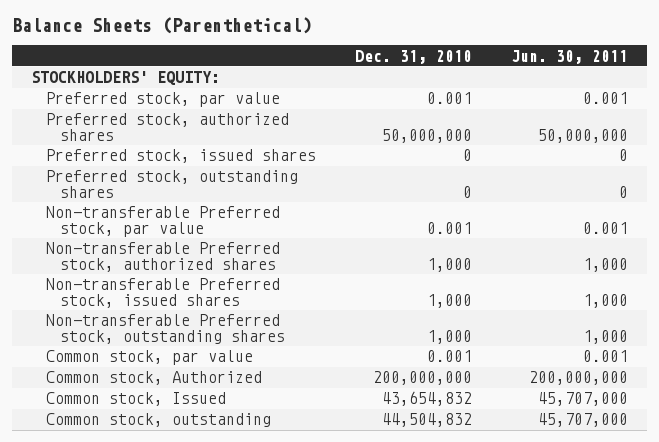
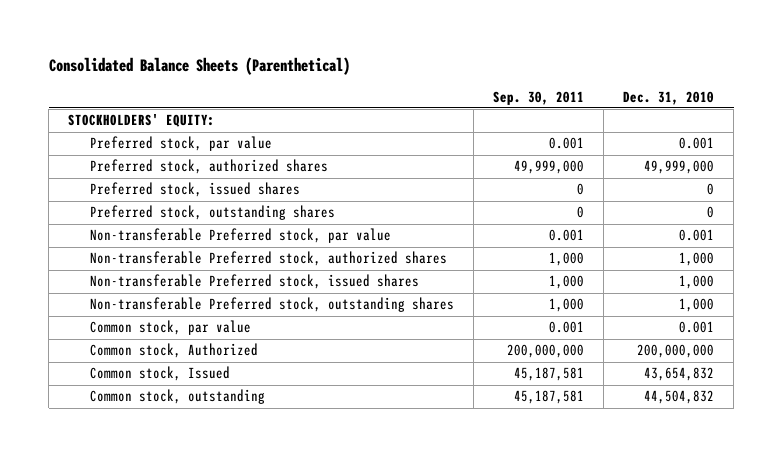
- Balance Sheets (Parenthetical)
+ Consolidated Balance Sheets (Parenthetical)
- | Dec. 31, 2010 | Jun. 30, 2011
+ | Sep. 30, 2011 | Dec. 31, 2010
- Preferred stock, authorized shares | 50,000,000 | 50,000,000
+ Preferred stock, authorized shares | 49,999,000 | 49,999,000

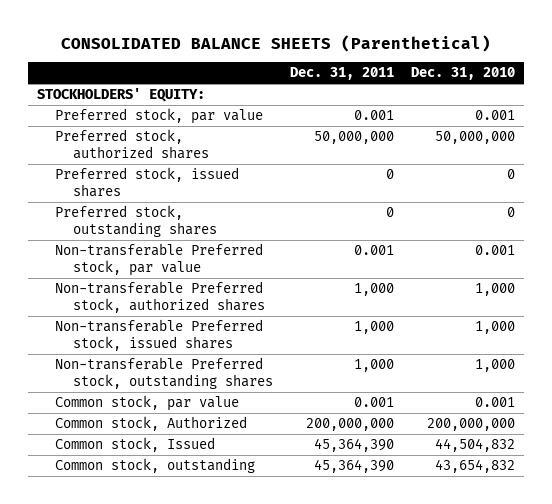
- Consolidated Balance Sheets (Parenthetical)
+ CONSOLIDATED BALANCE SHEETS (Parenthetical)
- | Sep. 30, 2011 | Dec. 31, 2010
+ | Dec. 31, 2011 | Dec. 31, 2010
- Preferred stock, authorized shares | 49,999,000 | 49,999,000
+ Preferred stock, authorized shares | 50,000,000 | 50,000,000
- Common stock, Issued | 45,187,581 | 43,654,832
- Common stock, outstanding | 45,187,581 | 44,504,832
+ Common stock, Issued | 45,364,390 | 44,504,832
+ Common stock, outstanding | 45,364,390 | 43,654,832

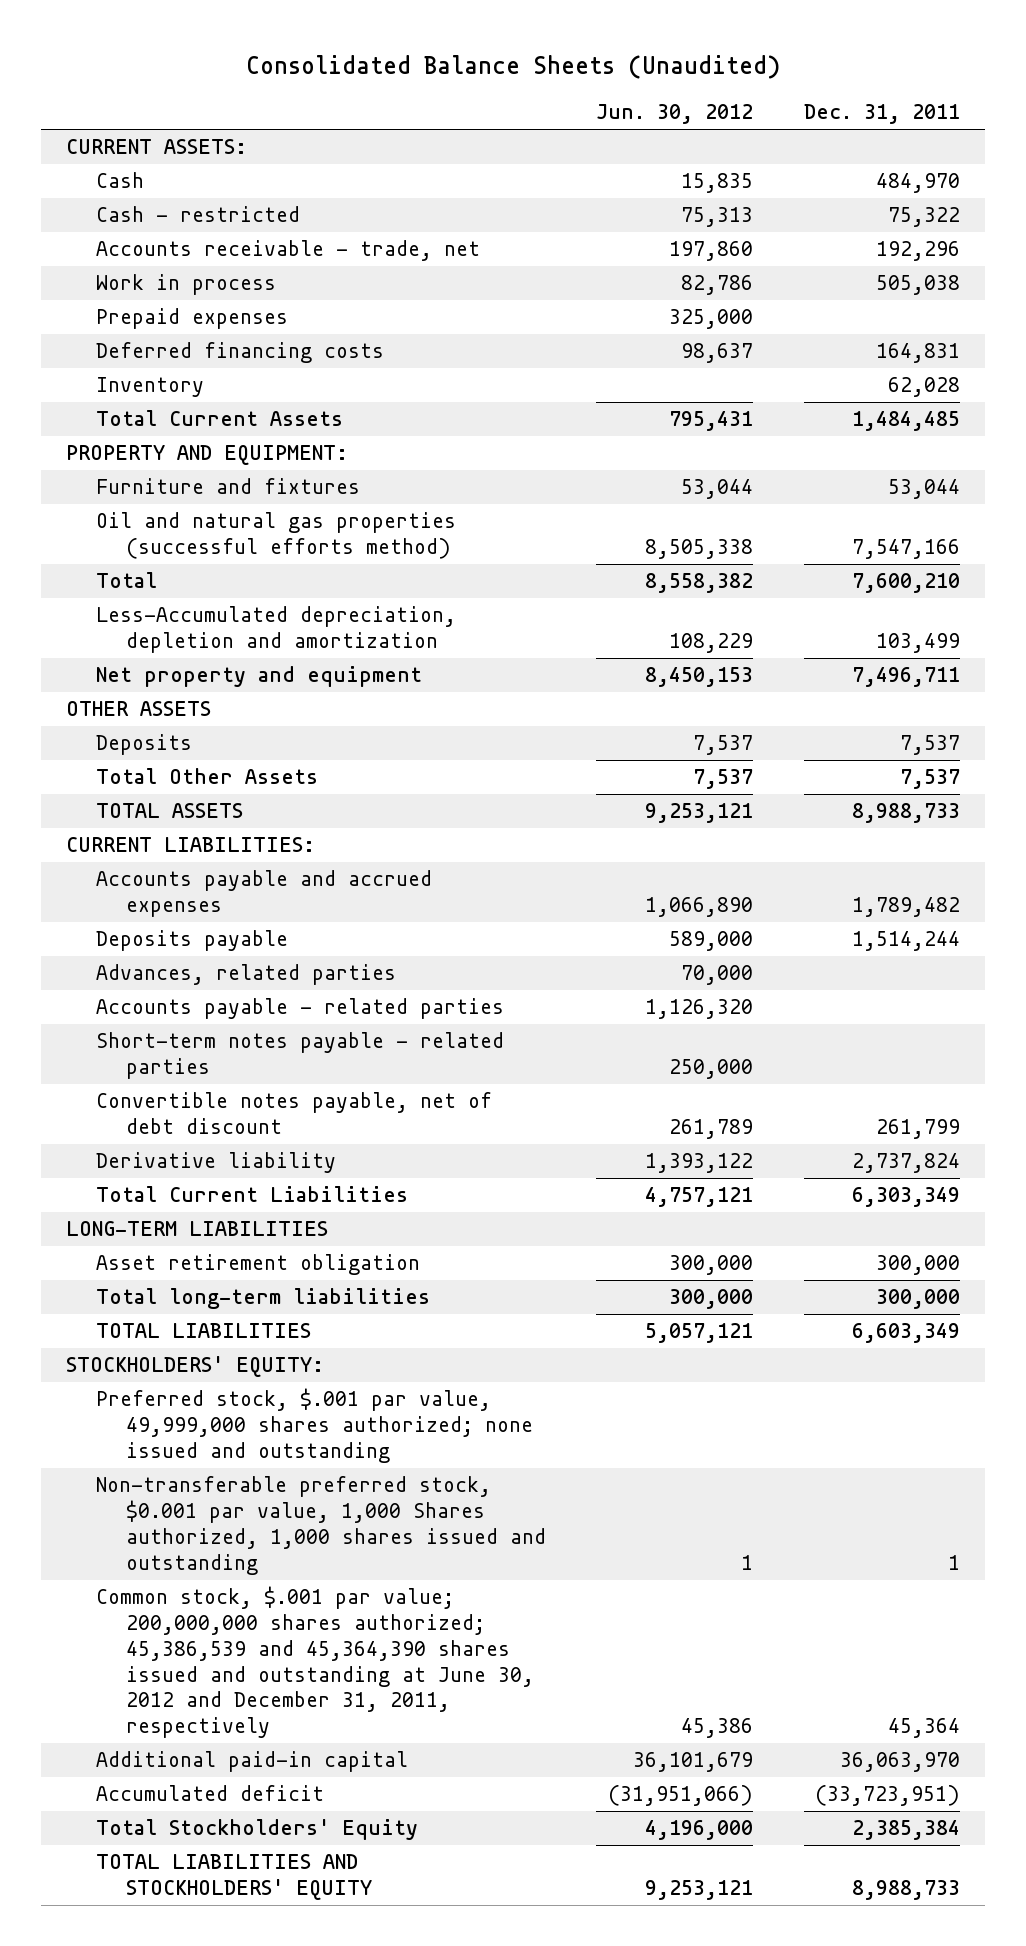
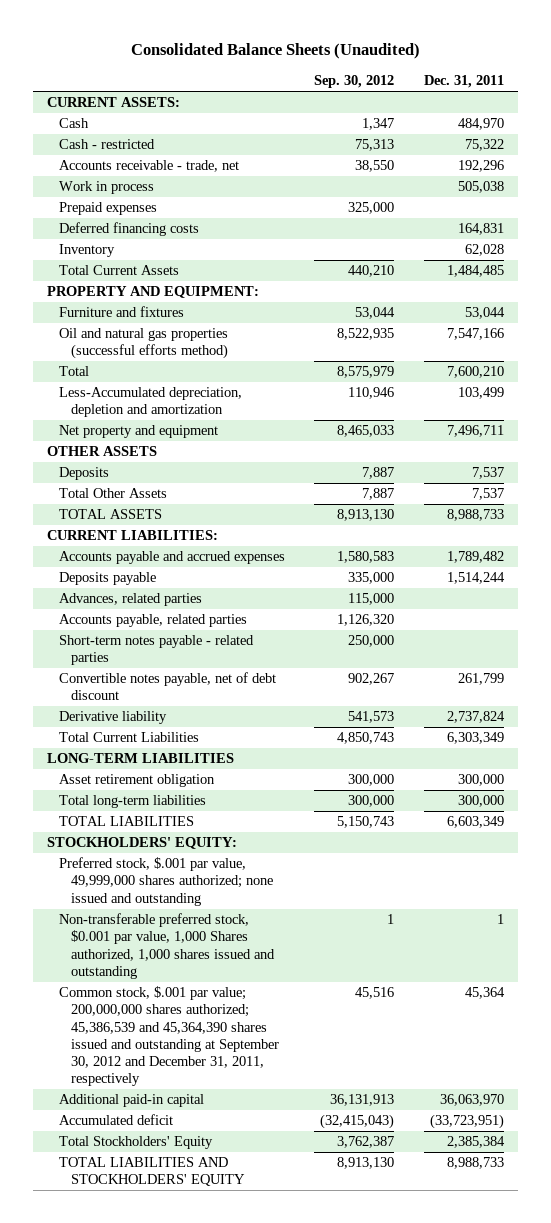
- | Jun. 30, 2012 | Dec. 31, 2011
+ | Sep. 30, 2012 | Dec. 31, 2011
- Accounts payable - related parties | 1,126,320 |
+ Accounts payable, related parties | 1,126,320 |
- Common stock, $.001 par value; 200,000,000 shares authorized; 45,386,539 and 45,364,390 shares issued and outstanding at June 30, 2012 and December 31, 2011, respectively | 45,386 | 45,364
+ Common stock, $.001 par value; 200,000,000 shares authorized; 45,386,539 and 45,364,390 shares issued and outstanding at September 30, 2012 and December 31, 2011, respectively | 45,516 | 45,364

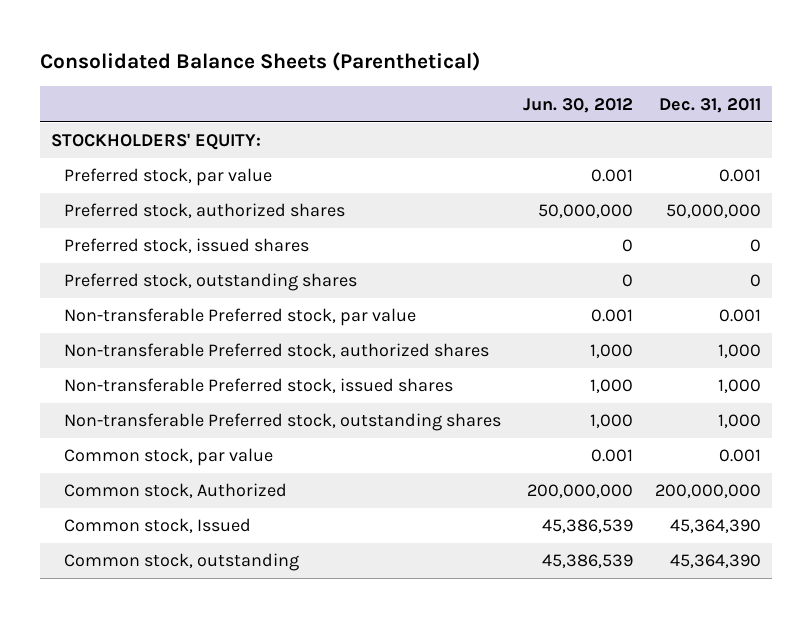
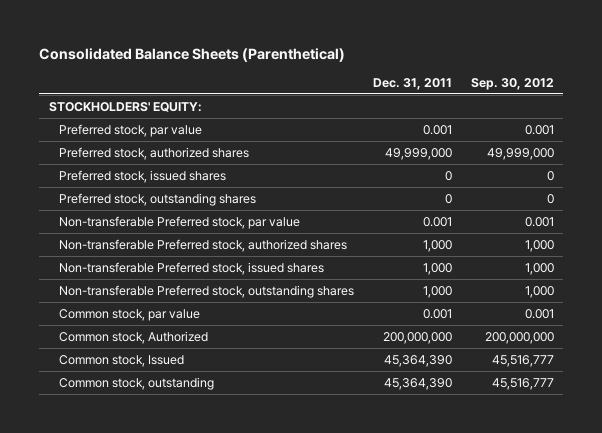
- | Jun. 30, 2012 | Dec. 31, 2011
+ | Dec. 31, 2011 | Sep. 30, 2012
- Preferred stock, authorized shares | 50,000,000 | 50,000,000
+ Preferred stock, authorized shares | 49,999,000 | 49,999,000

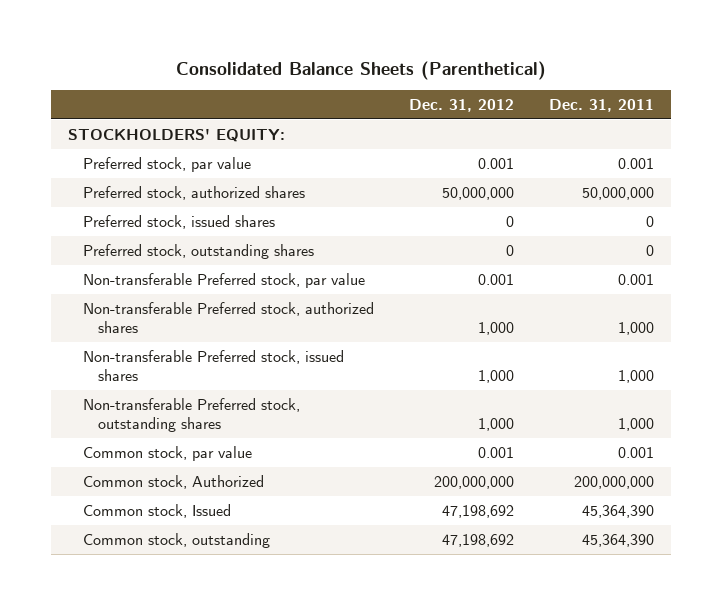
- | Dec. 31, 2011 | Sep. 30, 2012
+ | Dec. 31, 2012 | Dec. 31, 2011
- Preferred stock, authorized shares | 49,999,000 | 49,999,000
+ Preferred stock, authorized shares | 50,000,000 | 50,000,000

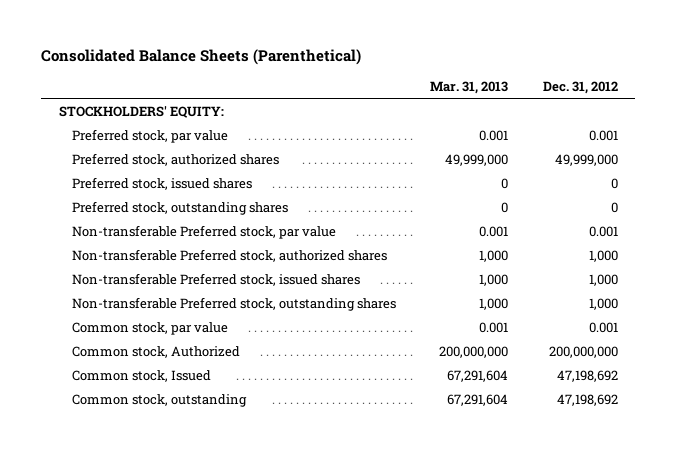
- | Dec. 31, 2012 | Dec. 31, 2011
+ | Mar. 31, 2013 | Dec. 31, 2012
- Preferred stock, authorized shares | 50,000,000 | 50,000,000
+ Preferred stock, authorized shares | 49,999,000 | 49,999,000

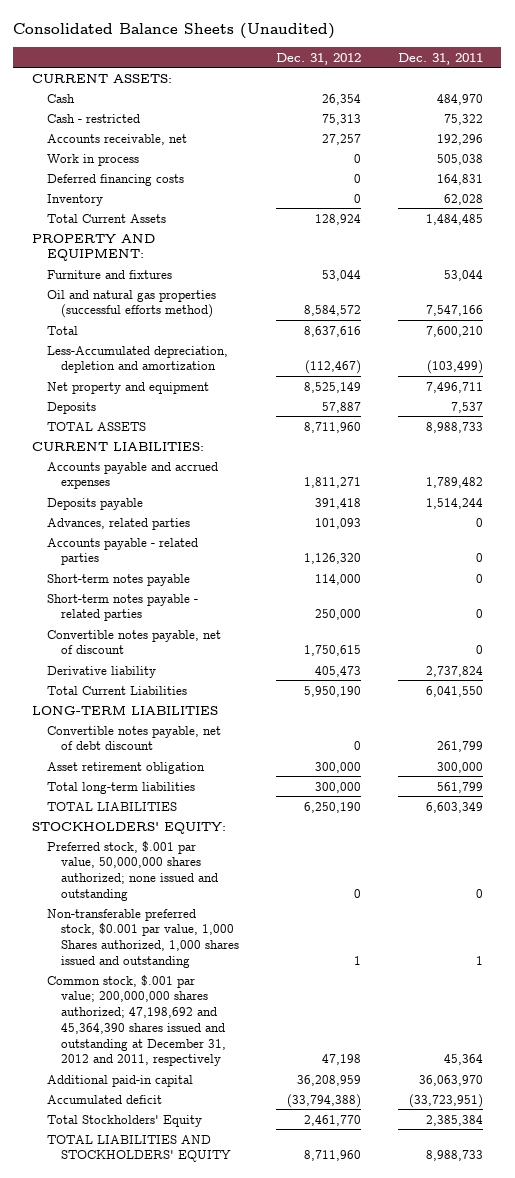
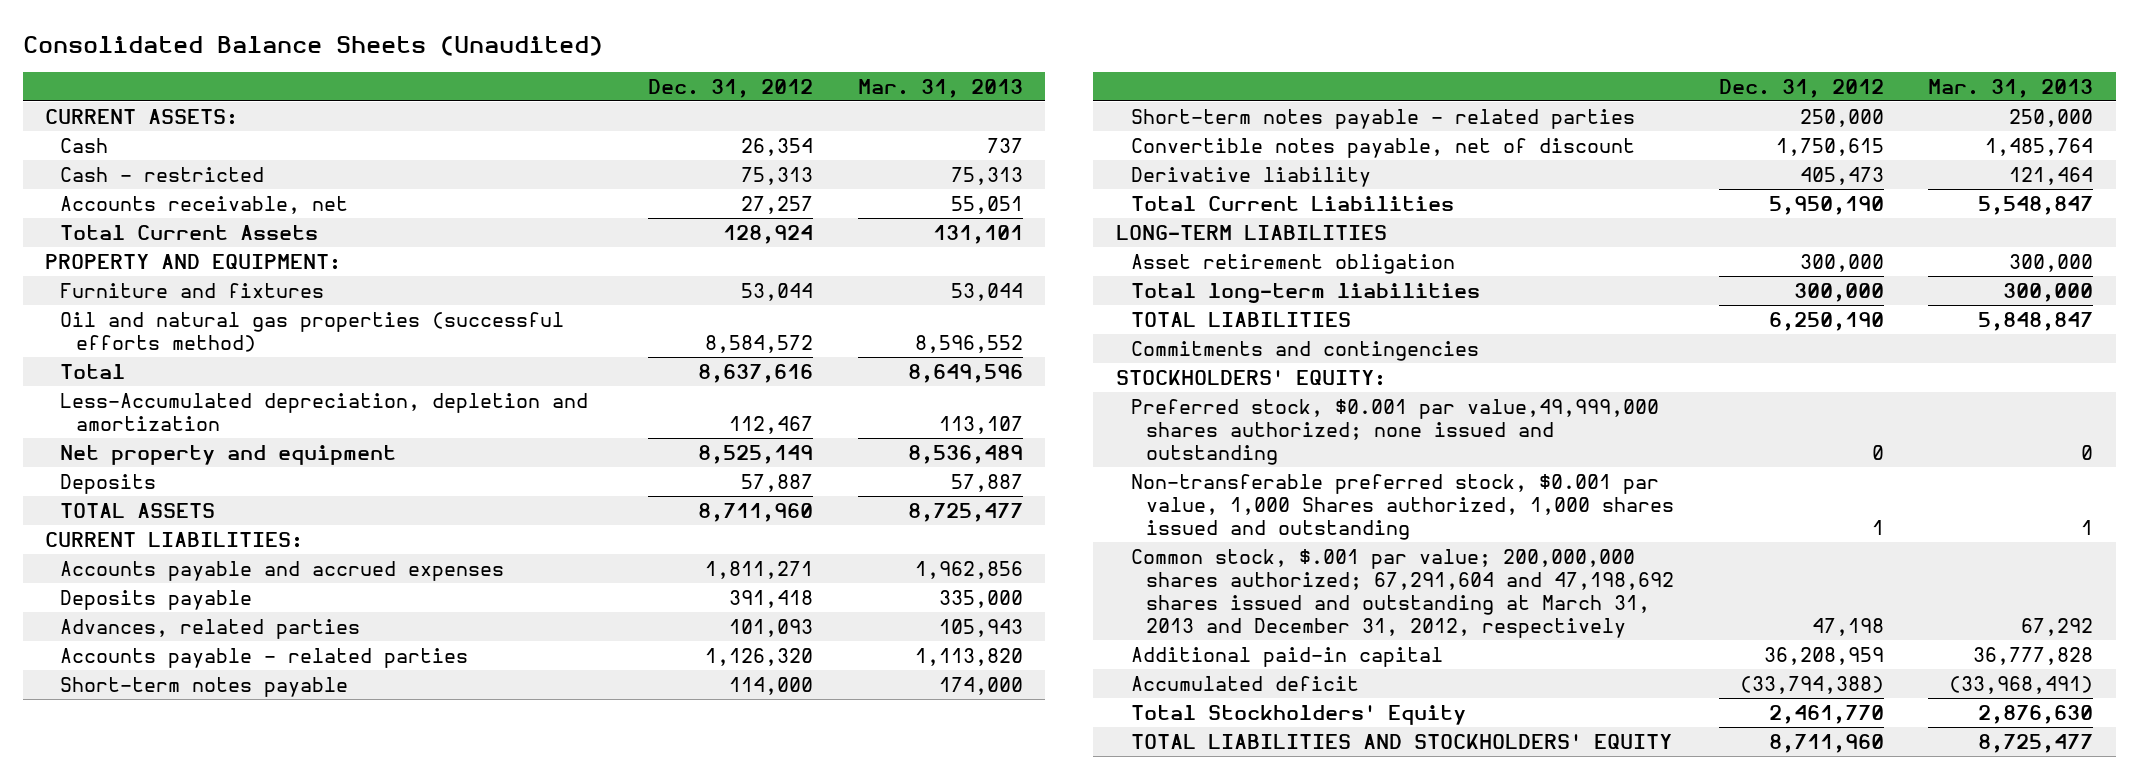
- | Dec. 31, 2012 | Dec. 31, 2011
+ | Dec. 31, 2012 | Mar. 31, 2013
- Work in process | 0 | 505,038
- Deferred financing costs | 0 | 164,831
- Inventory | 0 | 62,028
- Less-Accumulated depreciation, depletion and amortization | (112,467) | (103,499)
+ Less-Accumulated depreciation, depletion and amortization | 112,467 | 113,107
- Convertible notes payable, net of debt discount | 0 | 261,799
+ Commitments and contingencies
- Preferred stock, $.001 par value, 50,000,000 shares authorized; none issued and outstanding | 0 | 0
+ Preferred stock, $0.001 par value,49,999,000 shares authorized; none issued and outstanding | 0 | 0
- Common stock, $.001 par value; 200,000,000 shares authorized; 47,198,692 and 45,364,390 shares issued and outstanding at December 31, 2012 and 2011, respectively | 47,198 | 45,364
+ Common stock, $.001 par value; 200,000,000 shares authorized; 67,291,604 and 47,198,692 shares issued and outstanding at March 31, 2013 and December 31, 2012, respectively | 47,198 | 67,292

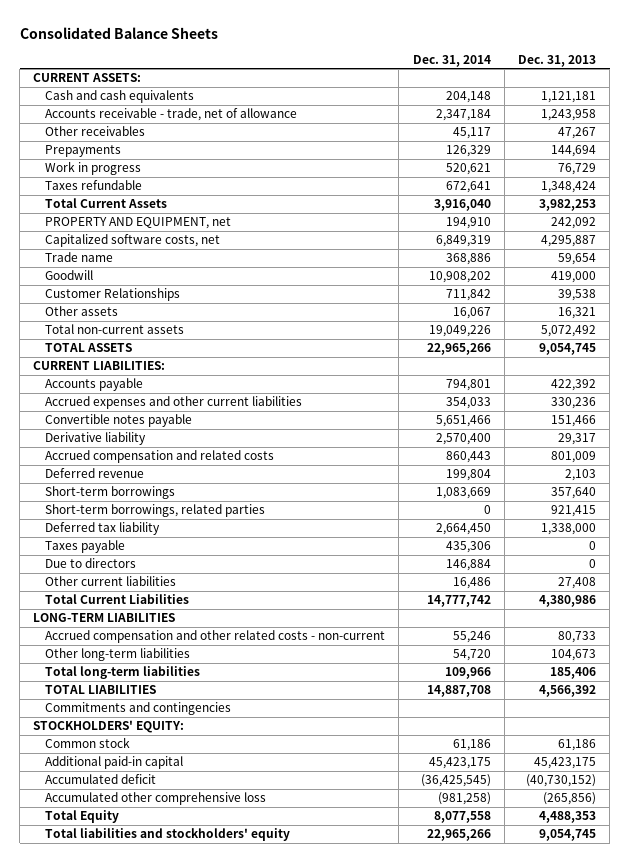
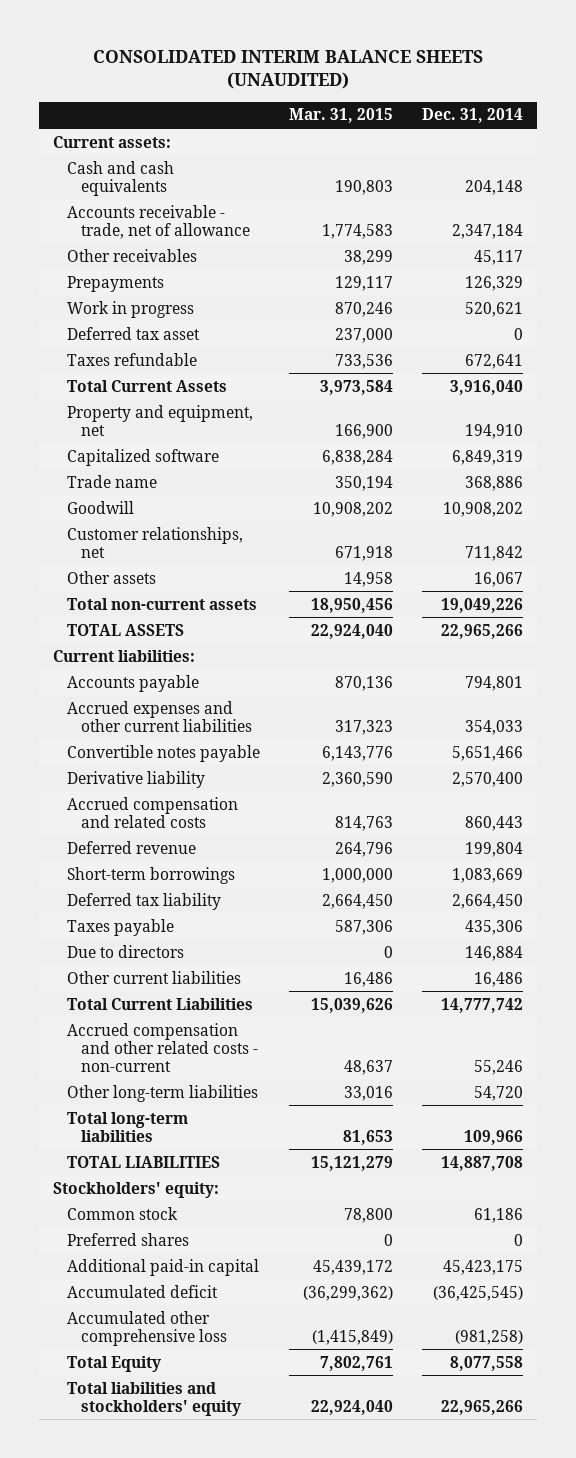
- Consolidated Balance Sheets
+ CONSOLIDATED INTERIM BALANCE SHEETS (UNAUDITED)
- | Dec. 31, 2014 | Dec. 31, 2013
+ | Mar. 31, 2015 | Dec. 31, 2014
- CURRENT ASSETS:
+ Current assets:
+ Deferred tax asset | 237,000 | 0
- PROPERTY AND EQUIPMENT, net | 194,910 | 242,092
- Capitalized software costs, net | 6,849,319 | 4,295,887
+ Property and equipment, net | 166,900 | 194,910
+ Capitalized software | 6,838,284 | 6,849,319
- Customer Relationships | 711,842 | 39,538
+ Customer relationships, net | 671,918 | 711,842
- CURRENT LIABILITIES:
+ Current liabilities:
- Short-term borrowings, related parties | 0 | 921,415
- LONG-TERM LIABILITIES
- Commitments and contingencies
- STOCKHOLDERS' EQUITY:
+ Stockholders' equity:
+ Preferred shares | 0 | 0

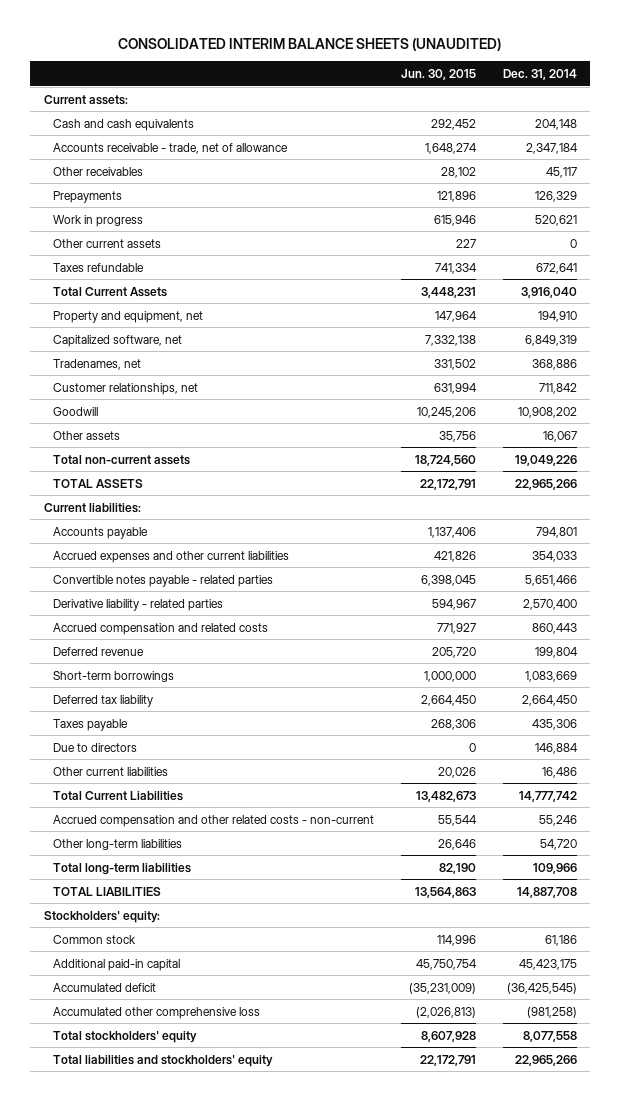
- | Mar. 31, 2015 | Dec. 31, 2014
+ | Jun. 30, 2015 | Dec. 31, 2014
- Deferred tax asset | 237,000 | 0
+ Other current assets | 227 | 0
- Capitalized software | 6,838,284 | 6,849,319
- Trade name | 350,194 | 368,886
+ Capitalized software, net | 7,332,138 | 6,849,319
+ Tradenames, net | 331,502 | 368,886
moved down: Goodwill | 10,245,206 | 10,908,202
- Convertible notes payable | 6,143,776 | 5,651,466
- Derivative liability | 2,360,590 | 2,570,400
+ Convertible notes payable - related parties | 6,398,045 | 5,651,466
+ Derivative liability - related parties | 594,967 | 2,570,400
- Preferred shares | 0 | 0
- Total Equity | 7,802,761 | 8,077,558
+ Total stockholders' equity | 8,607,928 | 8,077,558

